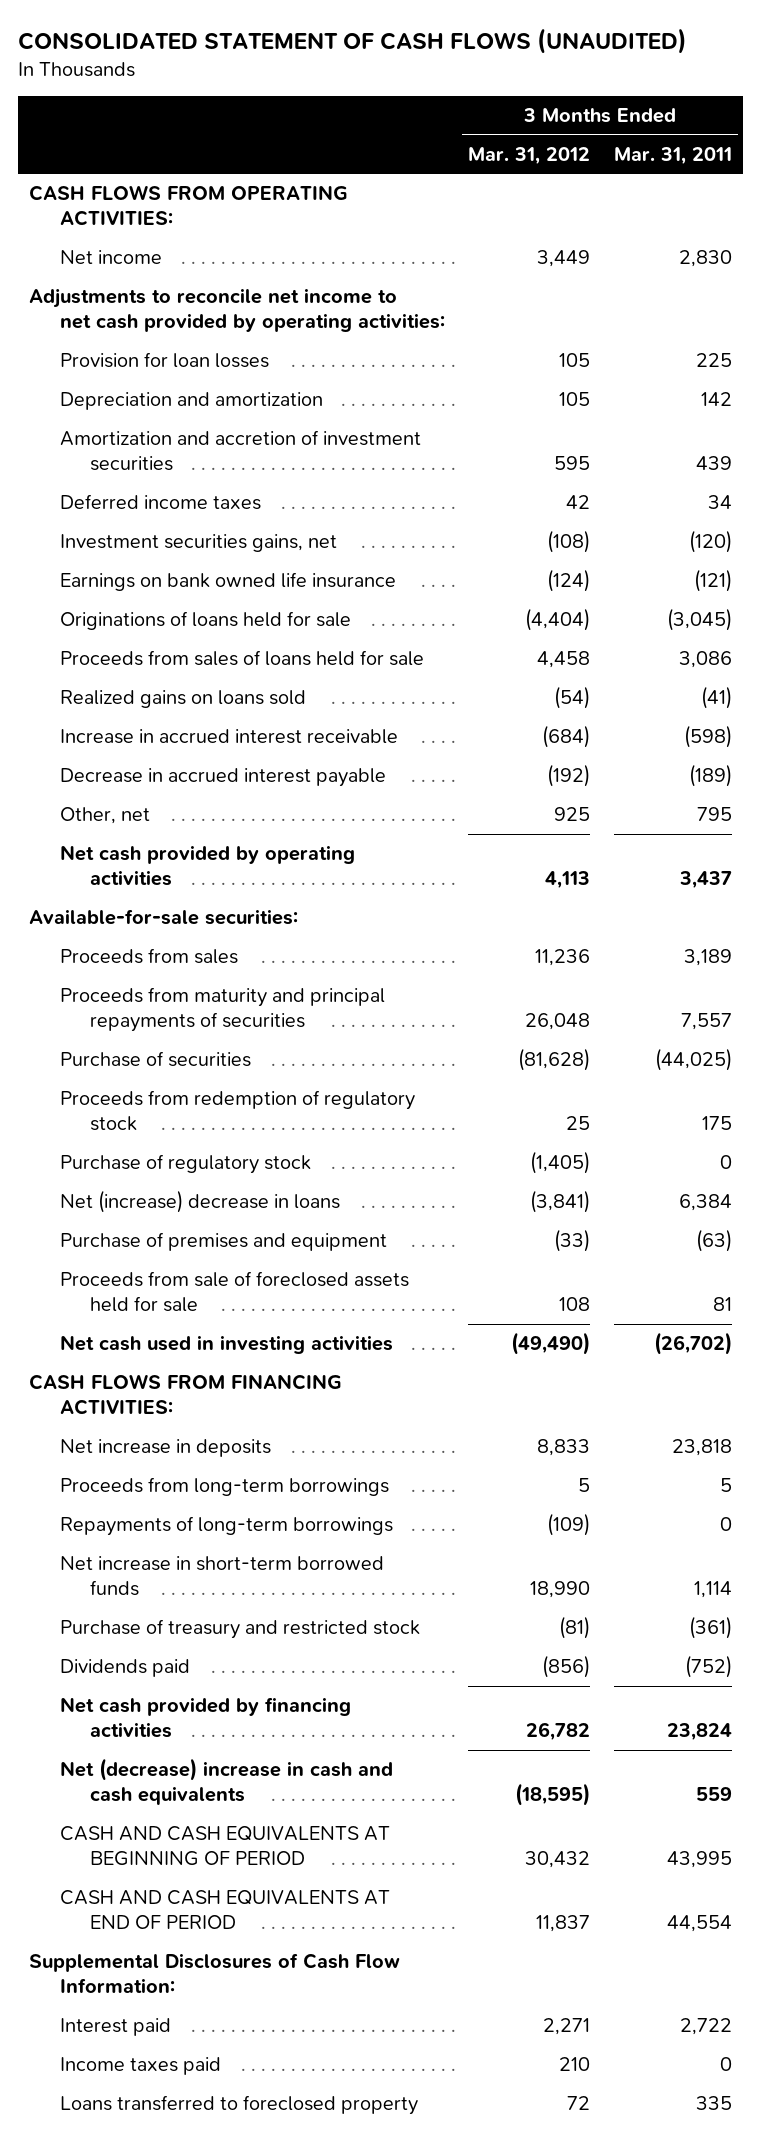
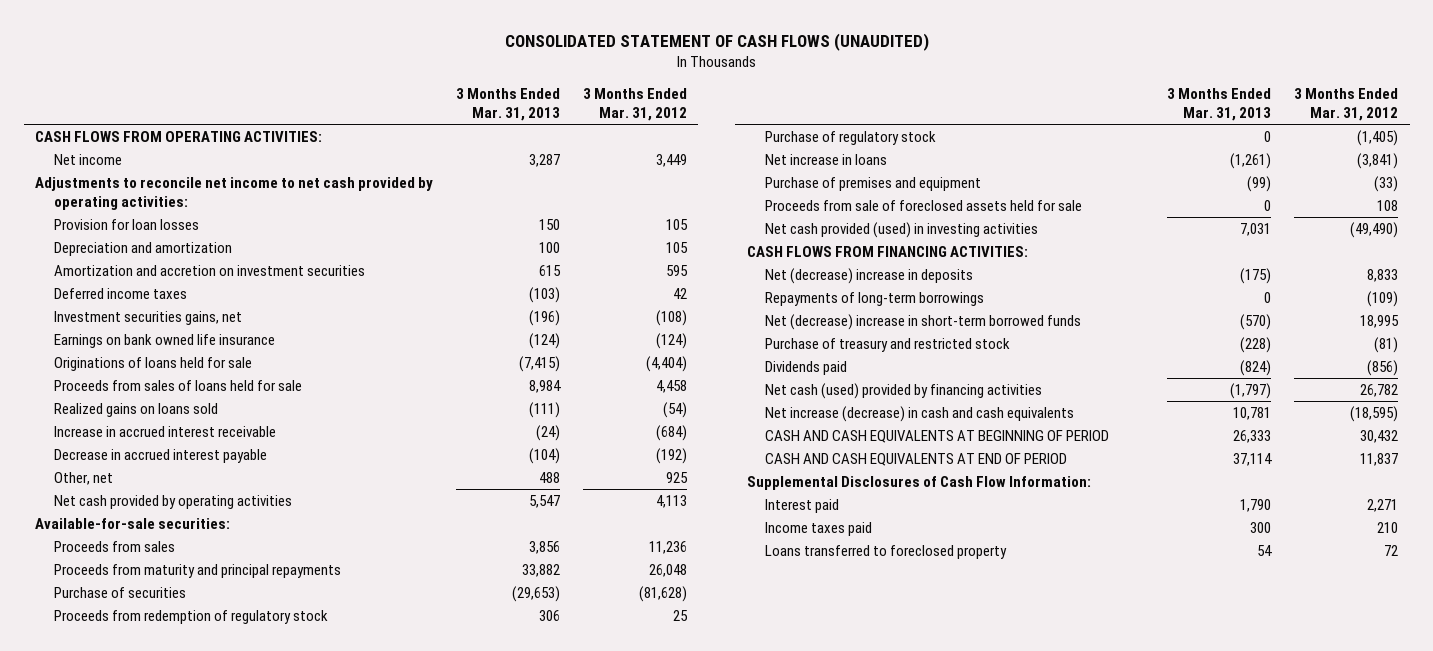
- | 3 Months Ended Mar. 31, 2012 | 3 Months Ended Mar. 31, 2011
+ | 3 Months Ended Mar. 31, 2013 | 3 Months Ended Mar. 31, 2012
- Amortization and accretion of investment securities | 595 | 439
+ Amortization and accretion on investment securities | 615 | 595
- Proceeds from maturity and principal repayments of securities | 26,048 | 7,557
+ Proceeds from maturity and principal repayments | 33,882 | 26,048
- Net (increase) decrease in loans | (3,841) | 6,384
+ Net increase in loans | (1,261) | (3,841)
- Net cash used in investing activities | (49,490) | (26,702)
+ Net cash provided (used) in investing activities | 7,031 | (49,490)
- Net increase in deposits | 8,833 | 23,818
- Proceeds from long-term borrowings | 5 | 5
+ Net (decrease) increase in deposits | (175) | 8,833
- Net increase in short-term borrowed funds | 18,990 | 1,114
+ Net (decrease) increase in short-term borrowed funds | (570) | 18,995
- Net cash provided by financing activities | 26,782 | 23,824
- Net (decrease) increase in cash and cash equivalents | (18,595) | 559
+ Net cash (used) provided by financing activities | (1,797) | 26,782
+ Net increase (decrease) in cash and cash equivalents | 10,781 | (18,595)

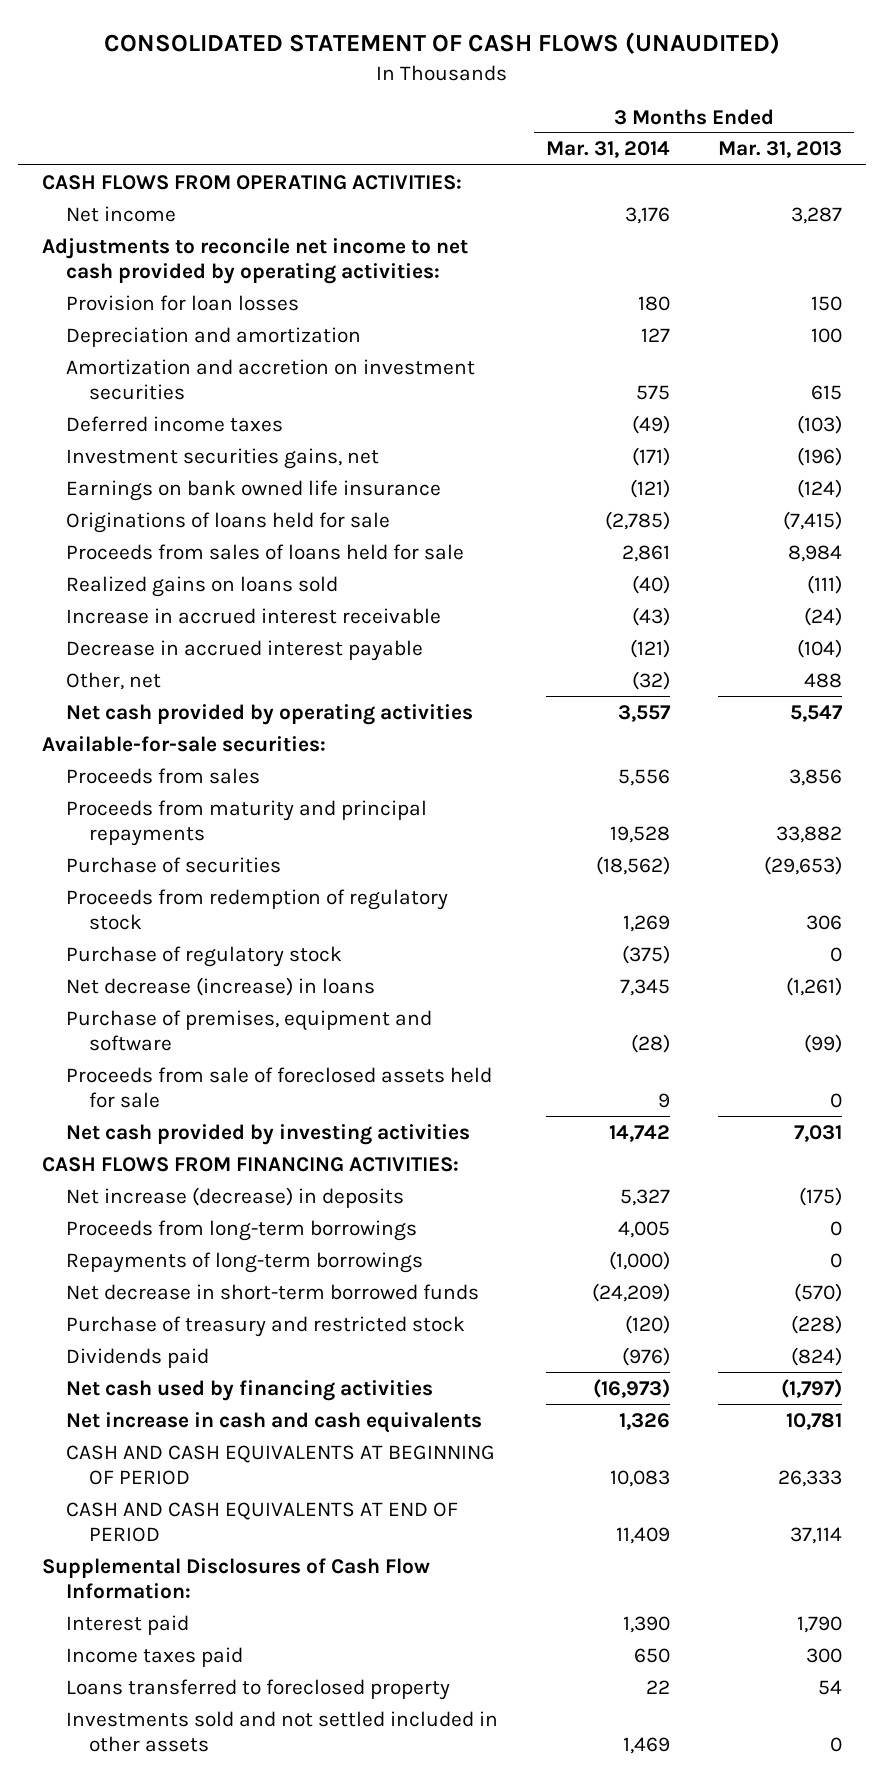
- | 3 Months Ended Mar. 31, 2013 | 3 Months Ended Mar. 31, 2012
+ | 3 Months Ended Mar. 31, 2014 | 3 Months Ended Mar. 31, 2013
- Net increase in loans | (1,261) | (3,841)
- Purchase of premises and equipment | (99) | (33)
+ Net decrease (increase) in loans | 7,345 | (1,261)
+ Purchase of premises, equipment and software | (28) | (99)
- Net cash provided (used) in investing activities | 7,031 | (49,490)
+ Net cash provided by investing activities | 14,742 | 7,031
- Net (decrease) increase in deposits | (175) | 8,833
+ Net increase (decrease) in deposits | 5,327 | (175)
+ Proceeds from long-term borrowings | 4,005 | 0
- Net (decrease) increase in short-term borrowed funds | (570) | 18,995
+ Net decrease in short-term borrowed funds | (24,209) | (570)
- Net cash (used) provided by financing activities | (1,797) | 26,782
- Net increase (decrease) in cash and cash equivalents | 10,781 | (18,595)
+ Net cash used by financing activities | (16,973) | (1,797)
+ Net increase in cash and cash equivalents | 1,326 | 10,781
+ Investments sold and not settled included in other assets | 1,469 | 0

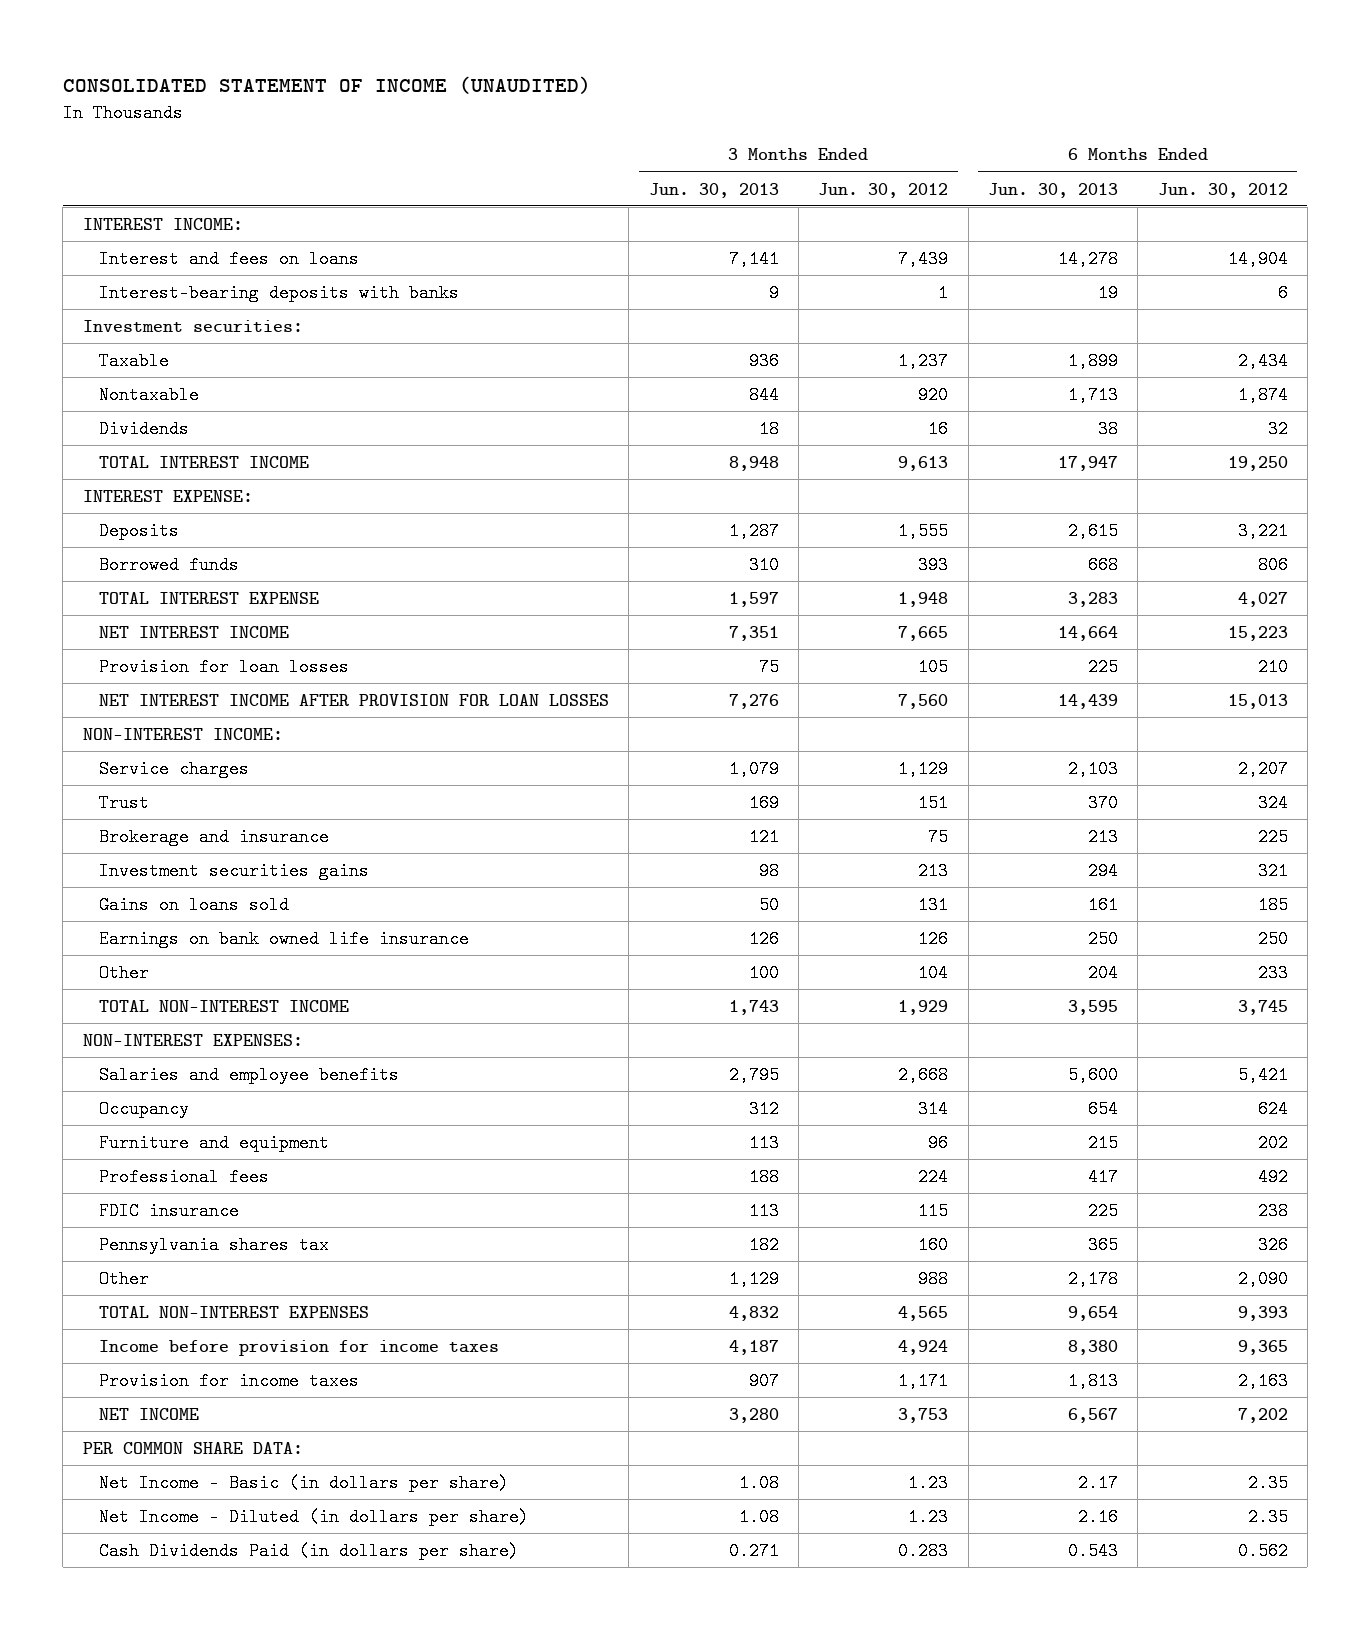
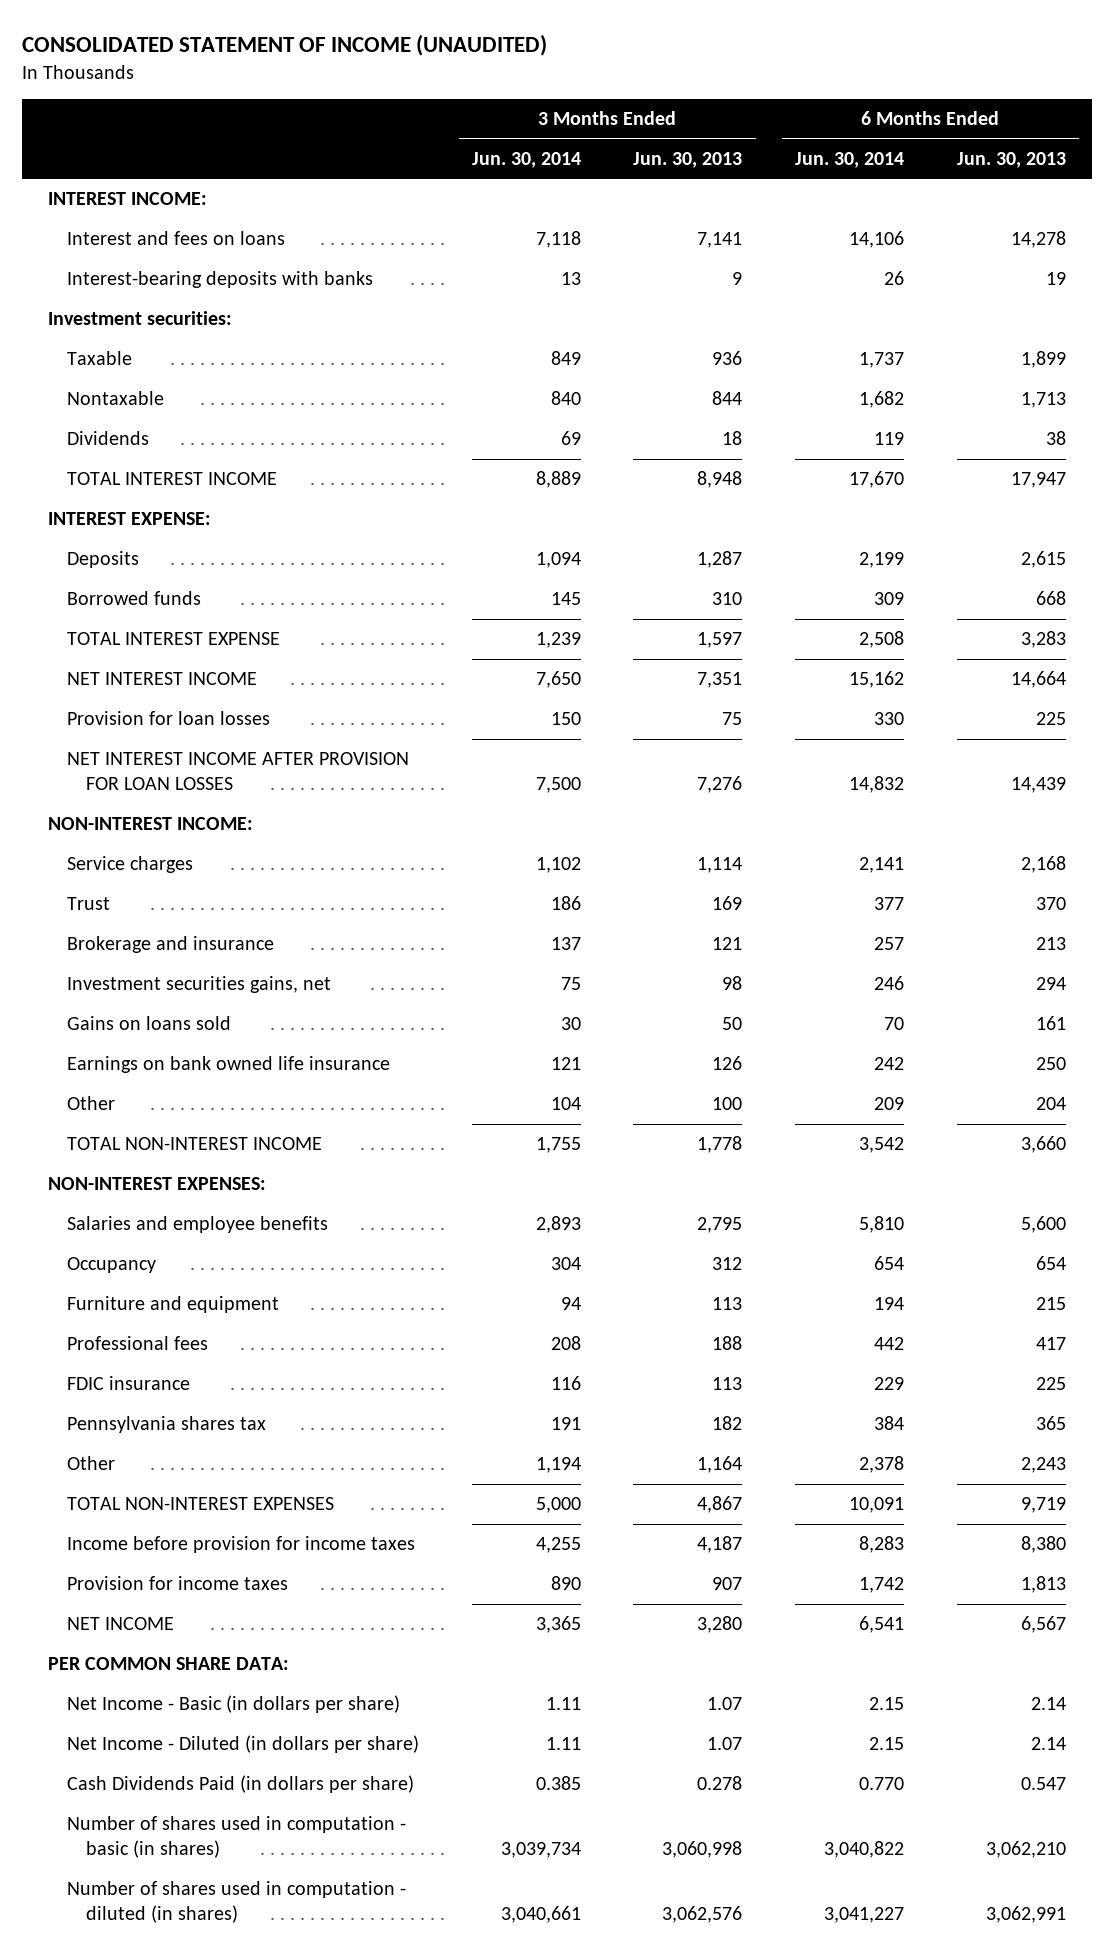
- | 3 Months Ended Jun. 30, 2013 | 3 Months Ended Jun. 30, 2012 | 6 Months Ended Jun. 30, 2013 | 6 Months Ended Jun. 30, 2012
+ | 3 Months Ended Jun. 30, 2014 | 3 Months Ended Jun. 30, 2013 | 6 Months Ended Jun. 30, 2014 | 6 Months Ended Jun. 30, 2013
- Service charges | 1,079 | 1,129 | 2,103 | 2,207
+ Service charges | 1,102 | 1,114 | 2,141 | 2,168
- Investment securities gains | 98 | 213 | 294 | 321
+ Investment securities gains, net | 75 | 98 | 246 | 294
- TOTAL NON-INTEREST INCOME | 1,743 | 1,929 | 3,595 | 3,745
+ TOTAL NON-INTEREST INCOME | 1,755 | 1,778 | 3,542 | 3,660
- Other | 1,129 | 988 | 2,178 | 2,090
- TOTAL NON-INTEREST EXPENSES | 4,832 | 4,565 | 9,654 | 9,393
+ Other | 1,194 | 1,164 | 2,378 | 2,243
+ TOTAL NON-INTEREST EXPENSES | 5,000 | 4,867 | 10,091 | 9,719
- Net Income - Basic (in dollars per share) | 1.08 | 1.23 | 2.17 | 2.35
- Net Income - Diluted (in dollars per share) | 1.08 | 1.23 | 2.16 | 2.35
- Cash Dividends Paid (in dollars per share) | 0.271 | 0.283 | 0.543 | 0.562
+ Net Income - Basic (in dollars per share) | 1.11 | 1.07 | 2.15 | 2.14
+ Net Income - Diluted (in dollars per share) | 1.11 | 1.07 | 2.15 | 2.14
+ Cash Dividends Paid (in dollars per share) | 0.385 | 0.278 | 0.770 | 0.547
+ Number of shares used in computation - basic (in shares) | 3,039,734 | 3,060,998 | 3,040,822 | 3,062,210
+ Number of shares used in computation - diluted (in shares) | 3,040,661 | 3,062,576 | 3,041,227 | 3,062,991

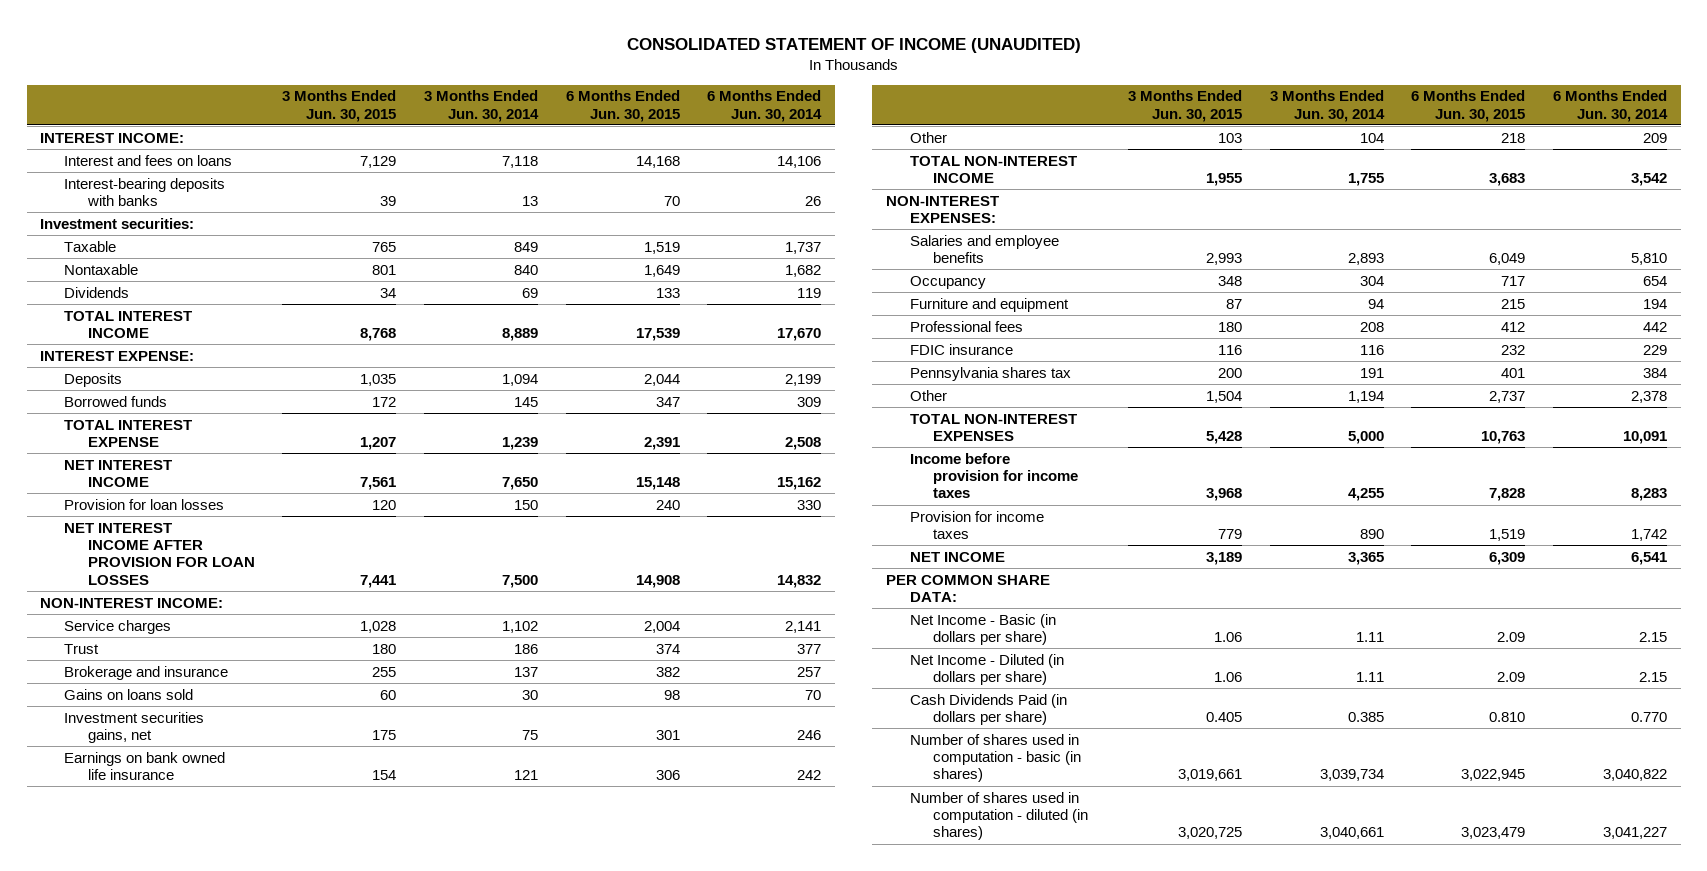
- | 3 Months Ended Jun. 30, 2014 | 3 Months Ended Jun. 30, 2013 | 6 Months Ended Jun. 30, 2014 | 6 Months Ended Jun. 30, 2013
+ | 3 Months Ended Jun. 30, 2015 | 3 Months Ended Jun. 30, 2014 | 6 Months Ended Jun. 30, 2015 | 6 Months Ended Jun. 30, 2014
moved down: Investment securities gains, net | 175 | 75 | 301 | 246

